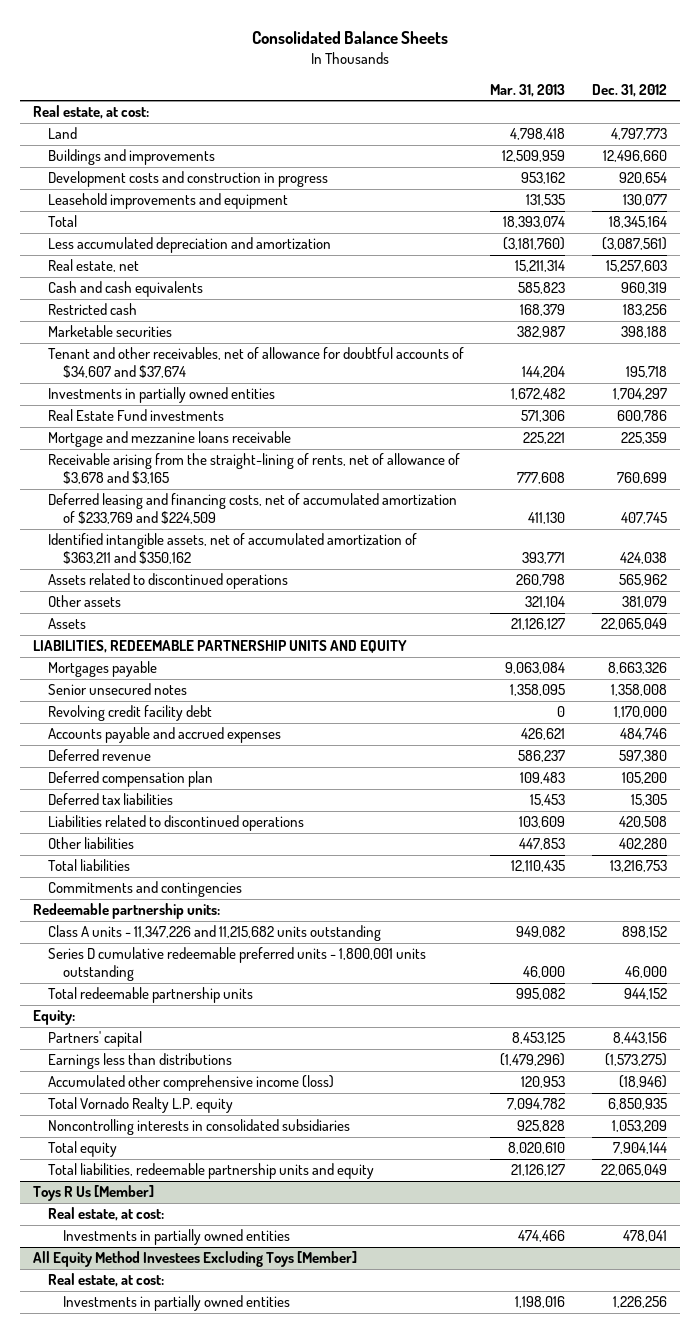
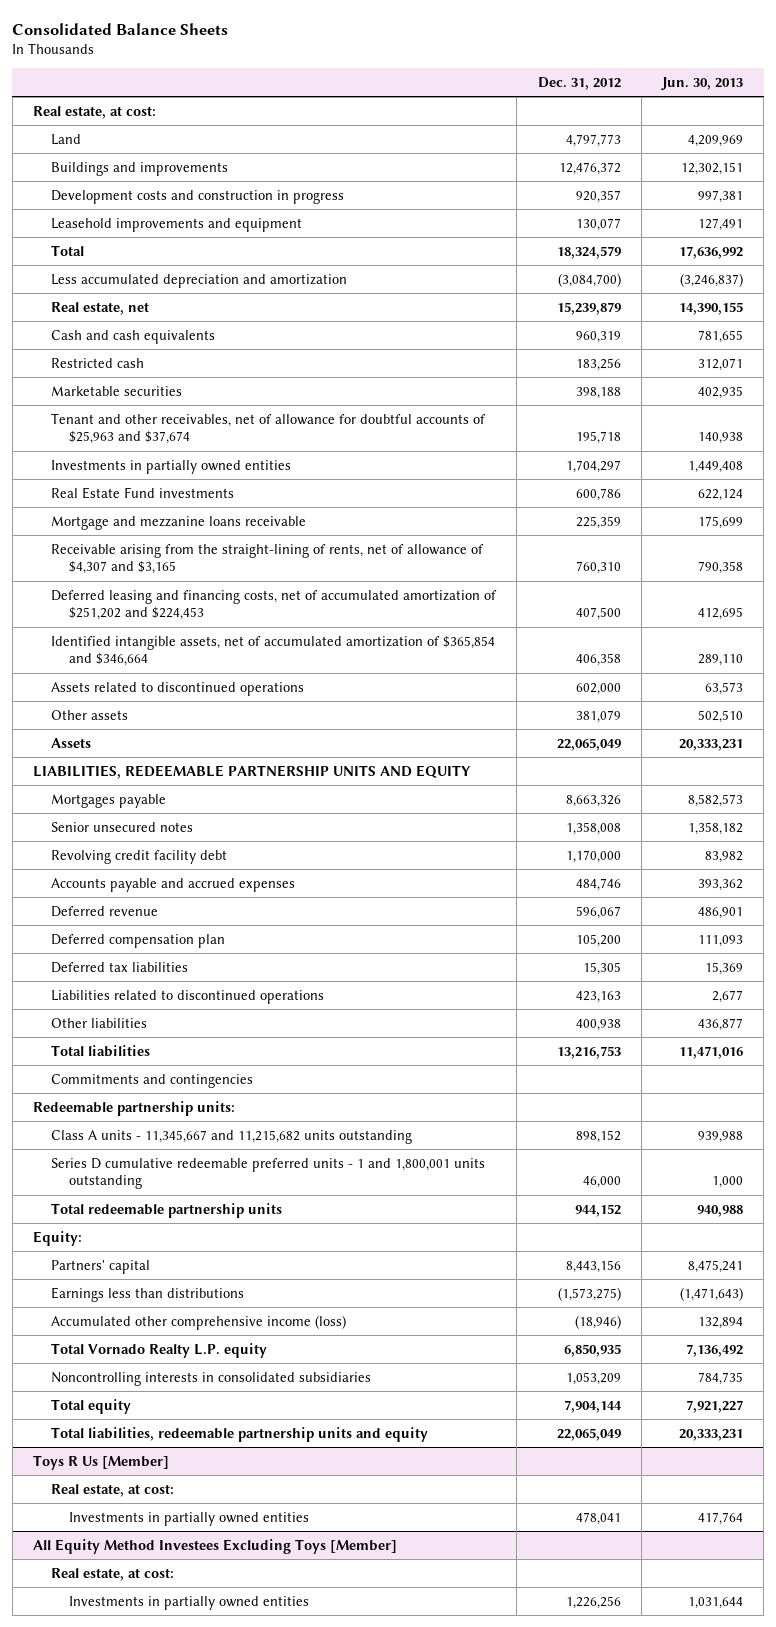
- | Mar. 31, 2013 | Dec. 31, 2012
+ | Dec. 31, 2012 | Jun. 30, 2013
- Buildings and improvements | 12,509,959 | 12,496,660
- Development costs and construction in progress | 953,162 | 920,654
+ Buildings and improvements | 12,476,372 | 12,302,151
+ Development costs and construction in progress | 920,357 | 997,381
- Total | 18,393,074 | 18,345,164
- Less accumulated depreciation and amortization | (3,181,760) | (3,087,561)
- Real estate, net | 15,211,314 | 15,257,603
+ Total | 18,324,579 | 17,636,992
+ Less accumulated depreciation and amortization | (3,084,700) | (3,246,837)
+ Real estate, net | 15,239,879 | 14,390,155
- Tenant and other receivables, net of allowance for doubtful accounts of $34,607 and $37,674 | 144,204 | 195,718
+ Tenant and other receivables, net of allowance for doubtful accounts of $25,963 and $37,674 | 195,718 | 140,938
- Receivable arising from the straight-lining of rents, net of allowance of $3,678 and $3,165 | 777,608 | 760,699
- Deferred leasing and financing costs, net of accumulated amortization of $233,769 and $224,509 | 411,130 | 407,745
- Identified intangible assets, net of accumulated amortization of $363,211 and $350,162 | 393,771 | 424,038
- Assets related to discontinued operations | 260,798 | 565,962
+ Receivable arising from the straight-lining of rents, net of allowance of $4,307 and $3,165 | 760,310 | 790,358
+ Deferred leasing and financing costs, net of accumulated amortization of $251,202 and $224,453 | 407,500 | 412,695
+ Identified intangible assets, net of accumulated amortization of $365,854 and $346,664 | 406,358 | 289,110
+ Assets related to discontinued operations | 602,000 | 63,573
- Deferred revenue | 586,237 | 597,380
+ Deferred revenue | 596,067 | 486,901
- Liabilities related to discontinued operations | 103,609 | 420,508
- Other liabilities | 447,853 | 402,280
+ Liabilities related to discontinued operations | 423,163 | 2,677
+ Other liabilities | 400,938 | 436,877
- Class A units - 11,347,226 and 11,215,682 units outstanding | 949,082 | 898,152
- Series D cumulative redeemable preferred units - 1,800,001 units outstanding | 46,000 | 46,000
+ Class A units - 11,345,667 and 11,215,682 units outstanding | 898,152 | 939,988
+ Series D cumulative redeemable preferred units - 1 and 1,800,001 units outstanding | 46,000 | 1,000

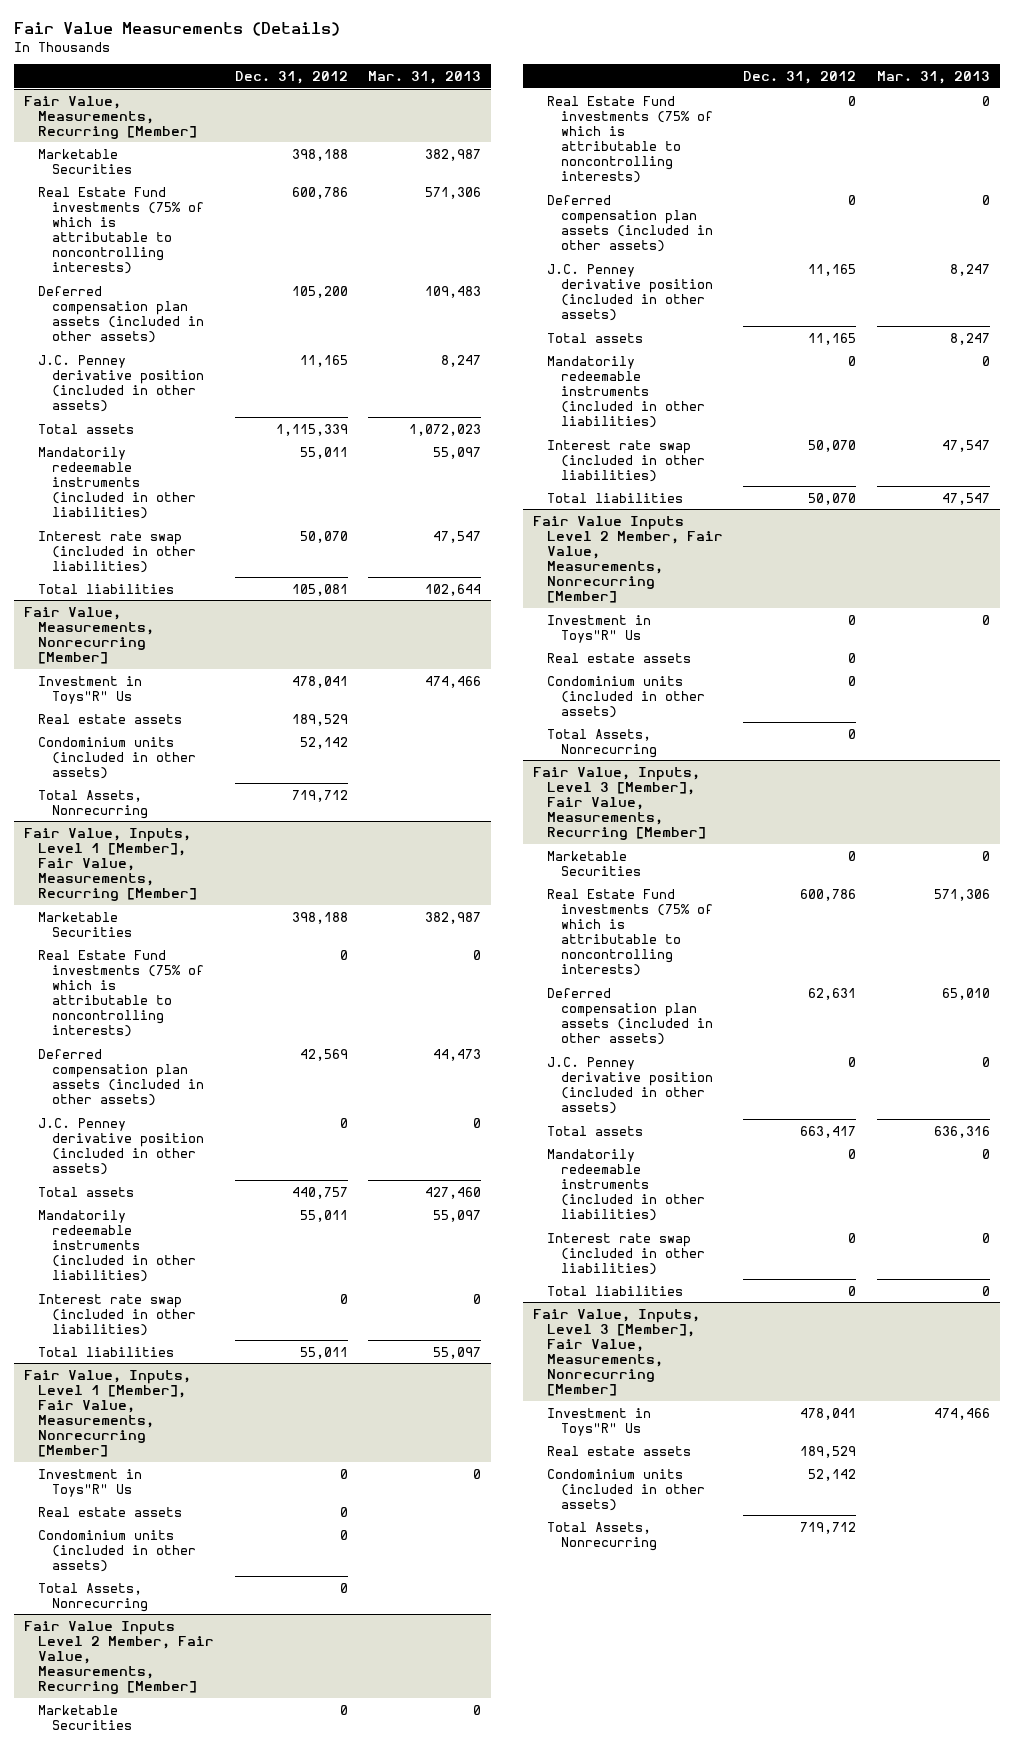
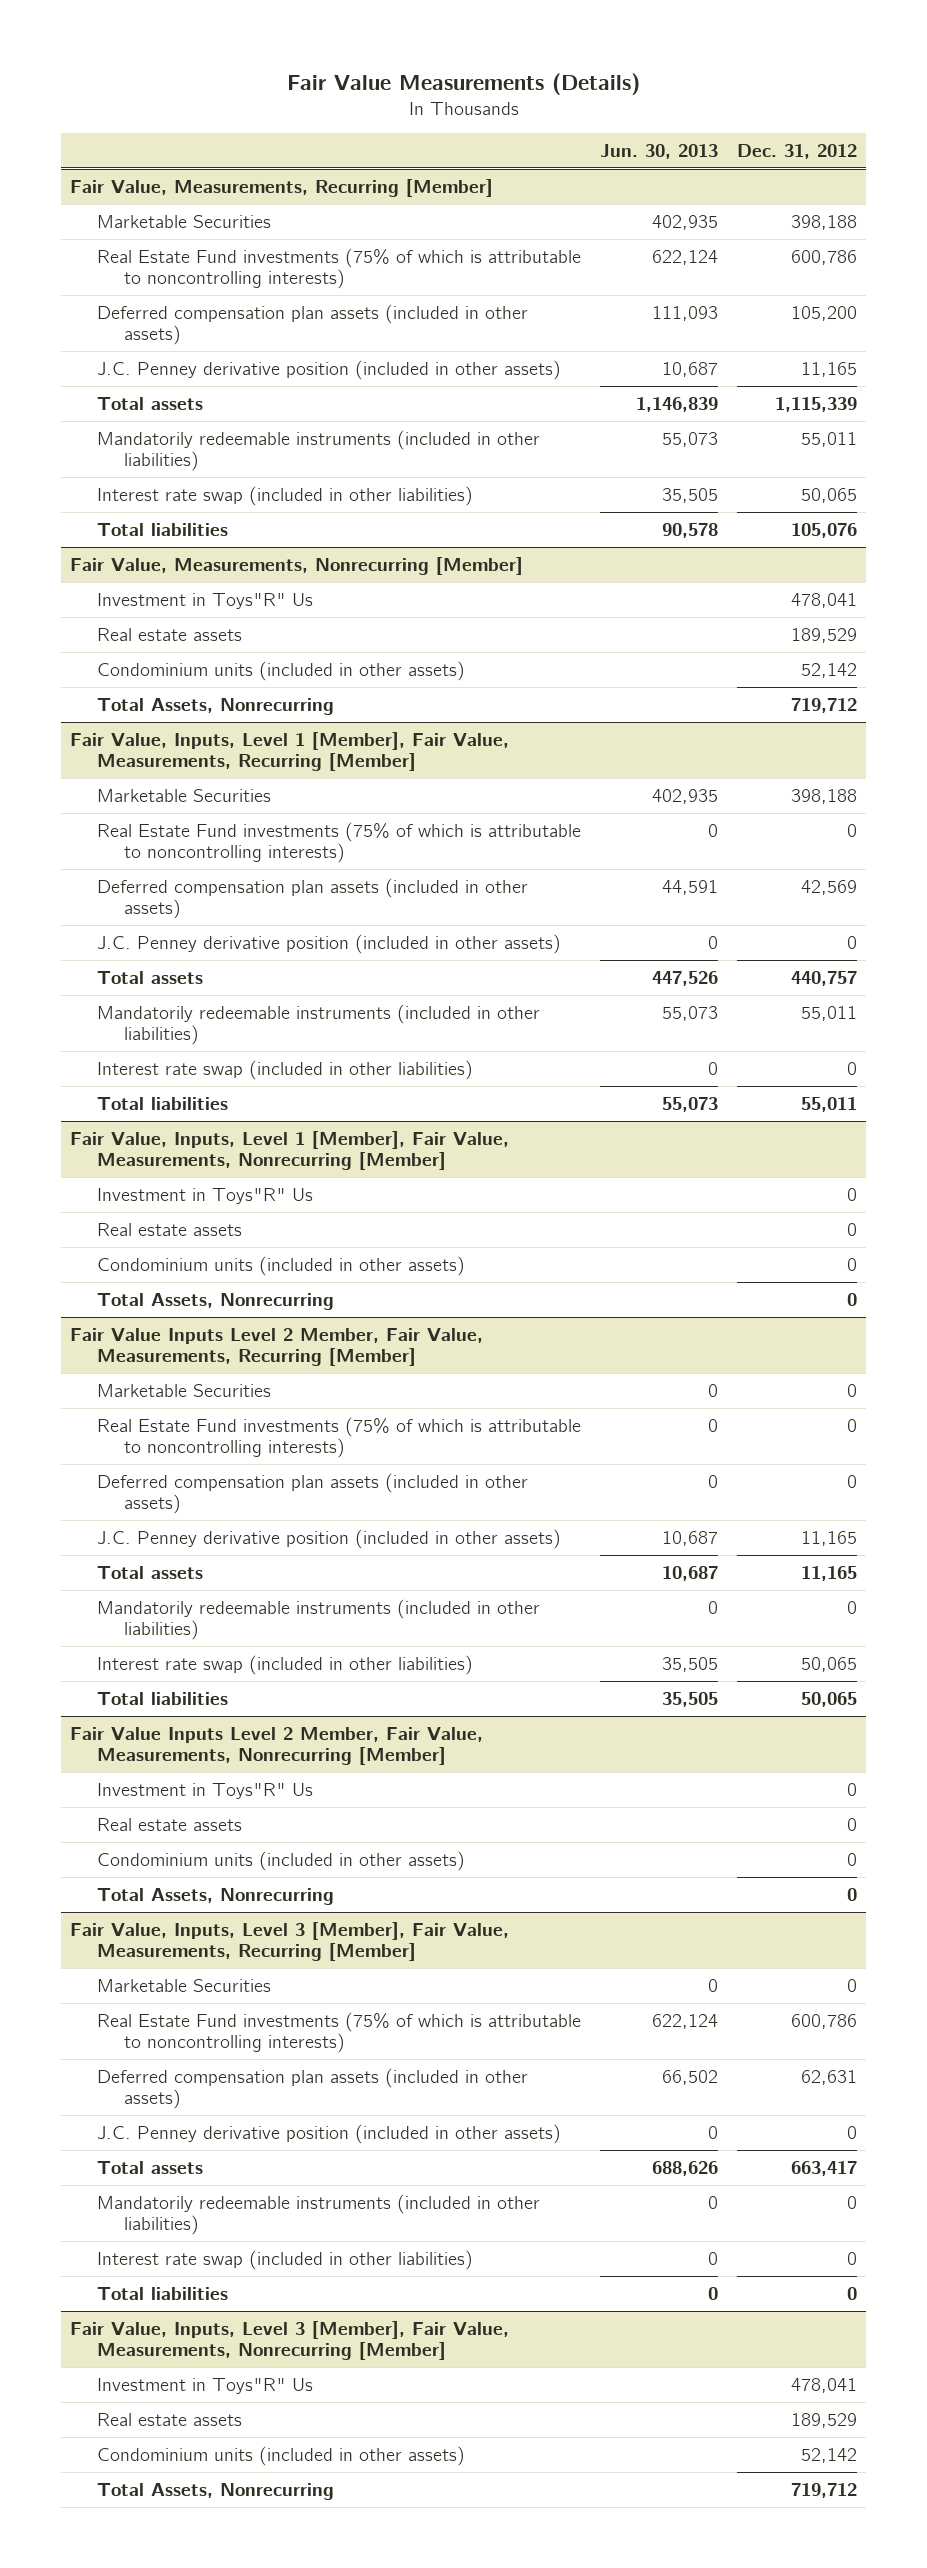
- | Dec. 31, 2012 | Mar. 31, 2013
+ | Jun. 30, 2013 | Dec. 31, 2012
@ Fair Value, Measurements, Recurring [Member]
- Interest rate swap (included in other liabilities) | 50,070 | 47,547
- Total liabilities | 105,081 | 102,644
+ Interest rate swap (included in other liabilities) | 35,505 | 50,065
+ Total liabilities | 90,578 | 105,076
@ Fair Value Inputs Level 2 Member, Fair Value, Measurements, Recurring [Member]
- Interest rate swap (included in other liabilities) | 50,070 | 47,547
- Total liabilities | 50,070 | 47,547
+ Interest rate swap (included in other liabilities) | 35,505 | 50,065
+ Total liabilities | 35,505 | 50,065

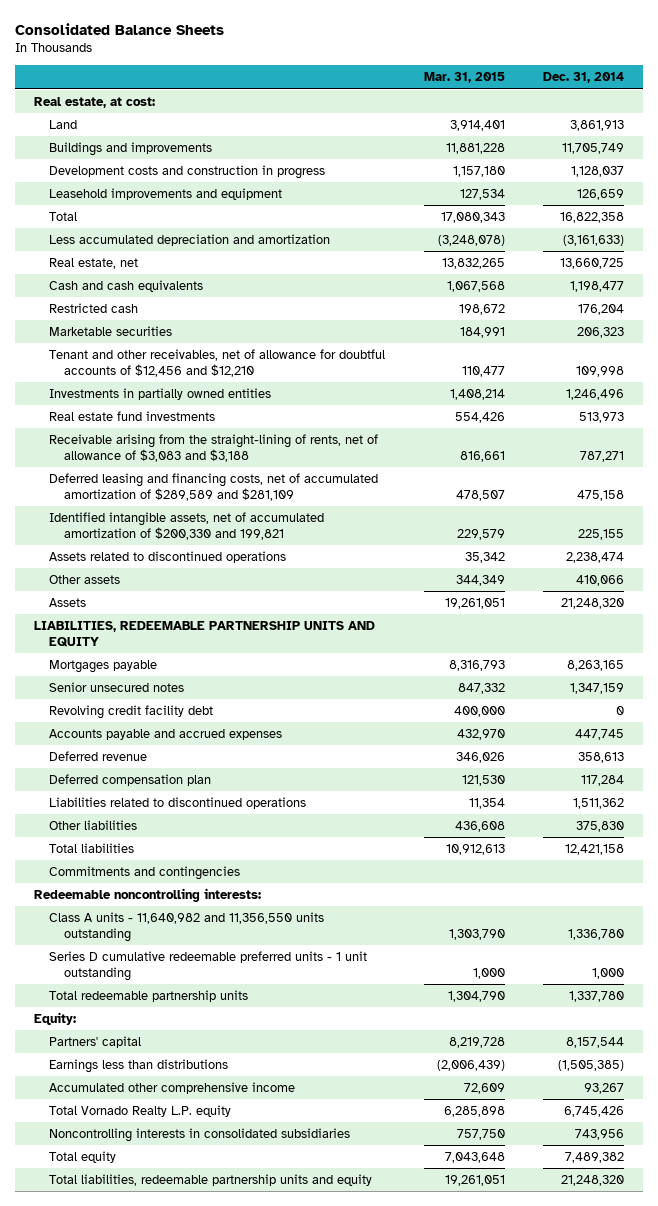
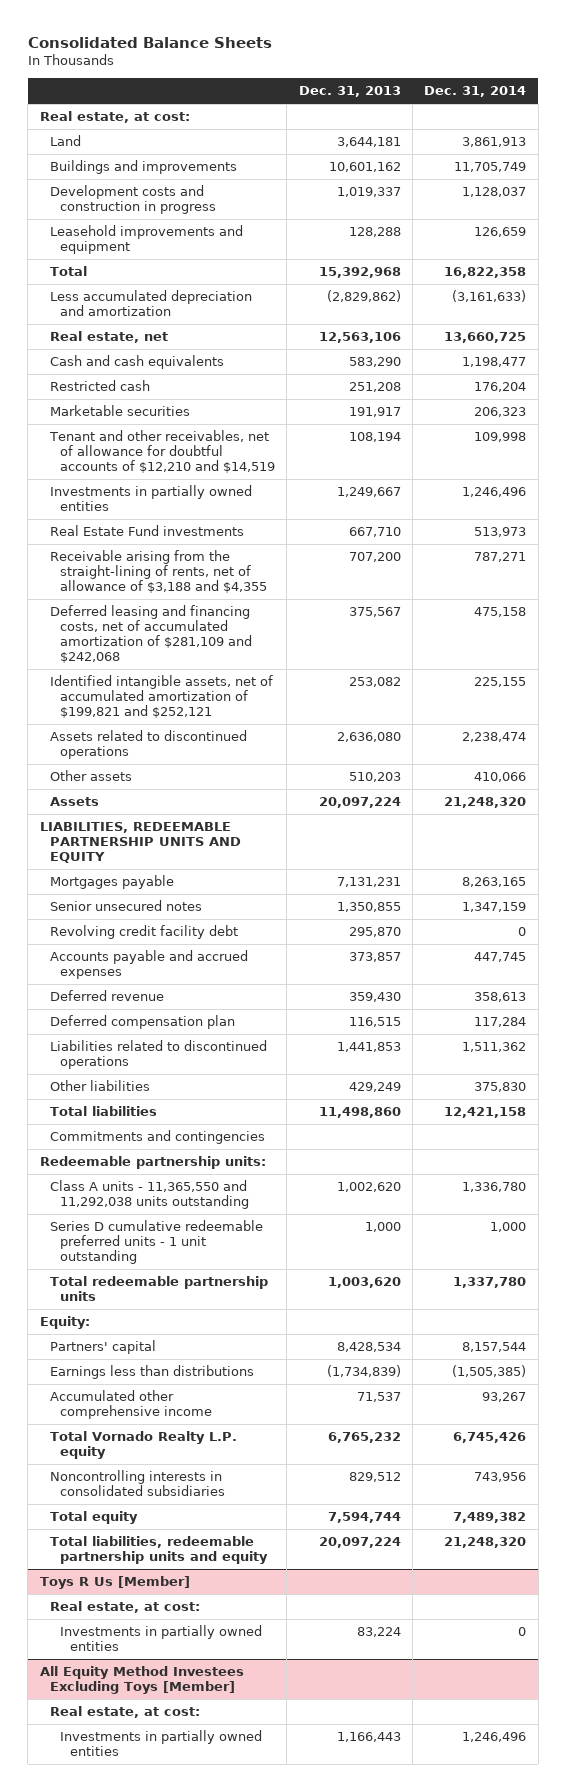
- | Mar. 31, 2015 | Dec. 31, 2014
+ | Dec. 31, 2013 | Dec. 31, 2014
- Tenant and other receivables, net of allowance for doubtful accounts of $12,456 and $12,210 | 110,477 | 109,998
+ Tenant and other receivables, net of allowance for doubtful accounts of $12,210 and $14,519 | 108,194 | 109,998
- Real estate fund investments | 554,426 | 513,973
- Receivable arising from the straight-lining of rents, net of allowance of $3,083 and $3,188 | 816,661 | 787,271
- Deferred leasing and financing costs, net of accumulated amortization of $289,589 and $281,109 | 478,507 | 475,158
- Identified intangible assets, net of accumulated amortization of $200,330 and 199,821 | 229,579 | 225,155
+ Real Estate Fund investments | 667,710 | 513,973
+ Receivable arising from the straight-lining of rents, net of allowance of $3,188 and $4,355 | 707,200 | 787,271
+ Deferred leasing and financing costs, net of accumulated amortization of $281,109 and $242,068 | 375,567 | 475,158
+ Identified intangible assets, net of accumulated amortization of $199,821 and $252,121 | 253,082 | 225,155
- Redeemable noncontrolling interests:
- Class A units - 11,640,982 and 11,356,550 units outstanding | 1,303,790 | 1,336,780
+ Redeemable partnership units:
+ Class A units - 11,365,550 and 11,292,038 units outstanding | 1,002,620 | 1,336,780
+ Toys R Us [Member]
+ Real estate, at cost:
+ Investments in partially owned entities | 83,224 | 0
+ All Equity Method Investees Excluding Toys [Member]
+ Real estate, at cost:
+ Investments in partially owned entities | 1,166,443 | 1,246,496

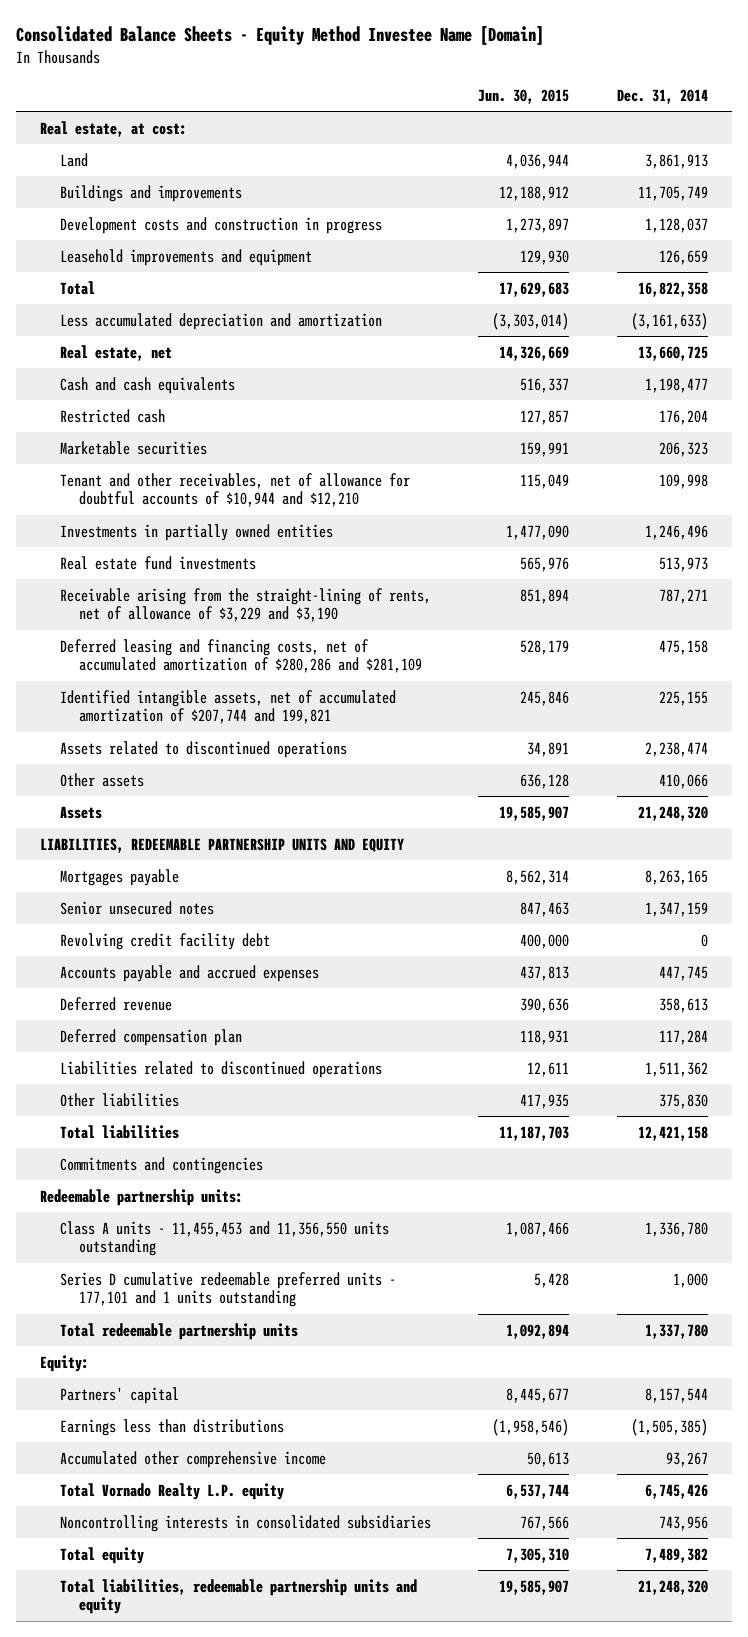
- Consolidated Balance Sheets
+ Consolidated Balance Sheets - Equity Method Investee Name [Domain]
- | Dec. 31, 2013 | Dec. 31, 2014
+ | Jun. 30, 2015 | Dec. 31, 2014
- Tenant and other receivables, net of allowance for doubtful accounts of $12,210 and $14,519 | 108,194 | 109,998
+ Tenant and other receivables, net of allowance for doubtful accounts of $10,944 and $12,210 | 115,049 | 109,998
- Real Estate Fund investments | 667,710 | 513,973
- Receivable arising from the straight-lining of rents, net of allowance of $3,188 and $4,355 | 707,200 | 787,271
- Deferred leasing and financing costs, net of accumulated amortization of $281,109 and $242,068 | 375,567 | 475,158
- Identified intangible assets, net of accumulated amortization of $199,821 and $252,121 | 253,082 | 225,155
+ Real estate fund investments | 565,976 | 513,973
+ Receivable arising from the straight-lining of rents, net of allowance of $3,229 and $3,190 | 851,894 | 787,271
+ Deferred leasing and financing costs, net of accumulated amortization of $280,286 and $281,109 | 528,179 | 475,158
+ Identified intangible assets, net of accumulated amortization of $207,744 and 199,821 | 245,846 | 225,155
- Class A units - 11,365,550 and 11,292,038 units outstanding | 1,002,620 | 1,336,780
- Series D cumulative redeemable preferred units - 1 unit outstanding | 1,000 | 1,000
+ Class A units - 11,455,453 and 11,356,550 units outstanding | 1,087,466 | 1,336,780
+ Series D cumulative redeemable preferred units - 177,101 and 1 units outstanding | 5,428 | 1,000
- Toys R Us [Member]
- Real estate, at cost:
- Investments in partially owned entities | 83,224 | 0
- All Equity Method Investees Excluding Toys [Member]
- Real estate, at cost:
- Investments in partially owned entities | 1,166,443 | 1,246,496

